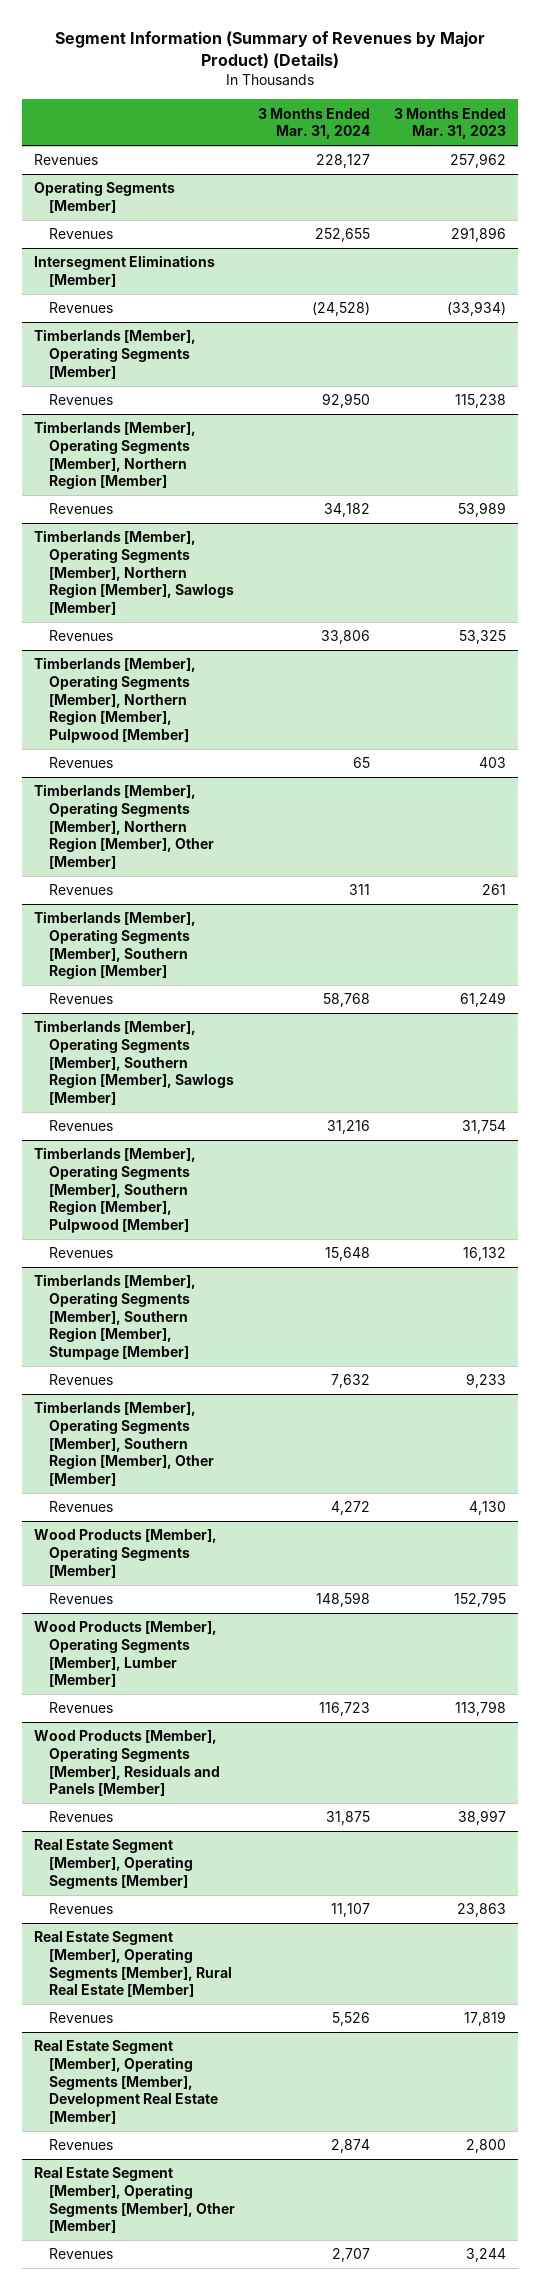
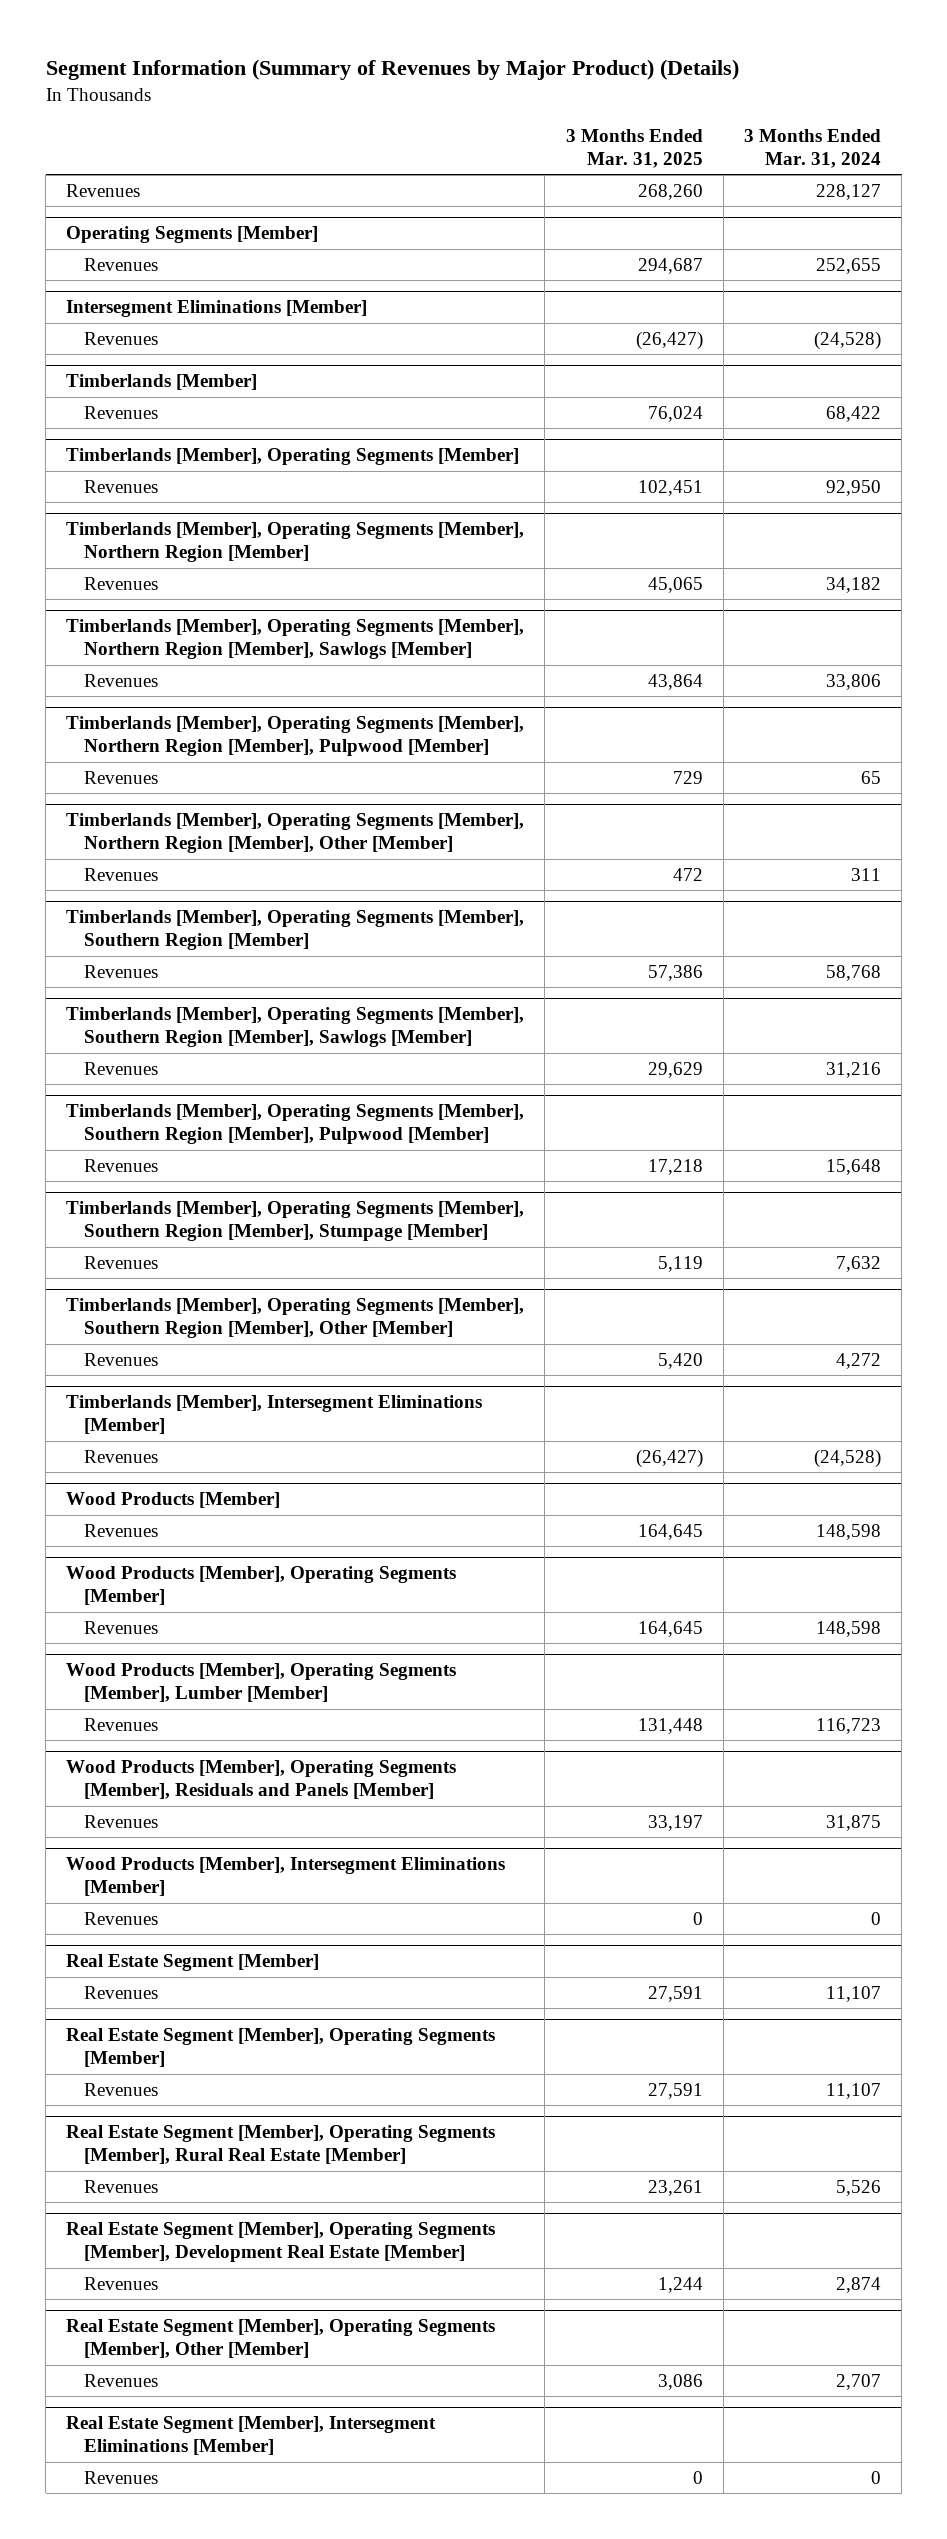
- | 3 Months Ended Mar. 31, 2024 | 3 Months Ended Mar. 31, 2023
+ | 3 Months Ended Mar. 31, 2025 | 3 Months Ended Mar. 31, 2024
+ Timberlands [Member]
+ Revenues | 76,024 | 68,422
+ Timberlands [Member], Intersegment Eliminations [Member]
+ Revenues | (26,427) | (24,528)
+ Wood Products [Member]
+ Revenues | 164,645 | 148,598
+ Wood Products [Member], Intersegment Eliminations [Member]
+ Revenues | 0 | 0
+ Real Estate Segment [Member]
+ Revenues | 27,591 | 11,107
+ Real Estate Segment [Member], Intersegment Eliminations [Member]
+ Revenues | 0 | 0

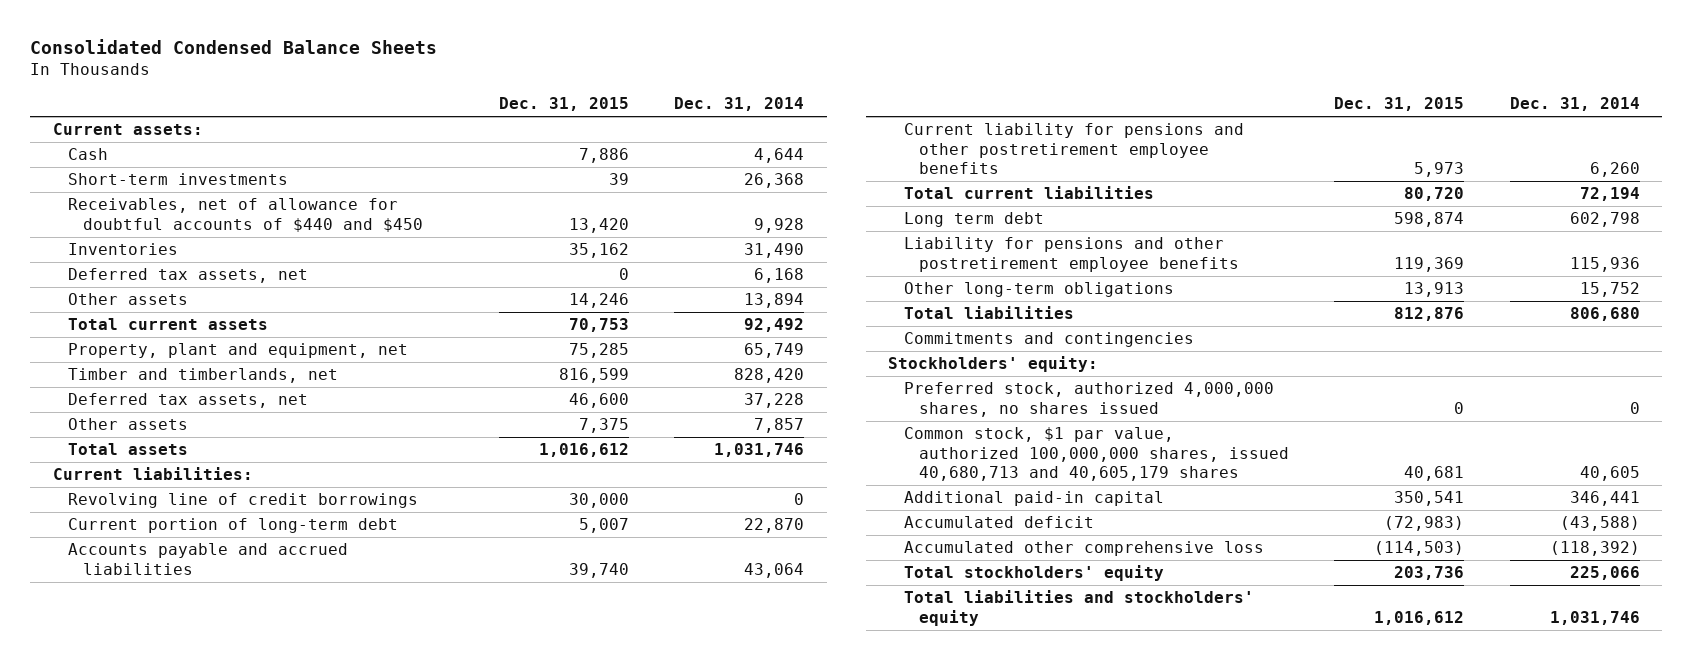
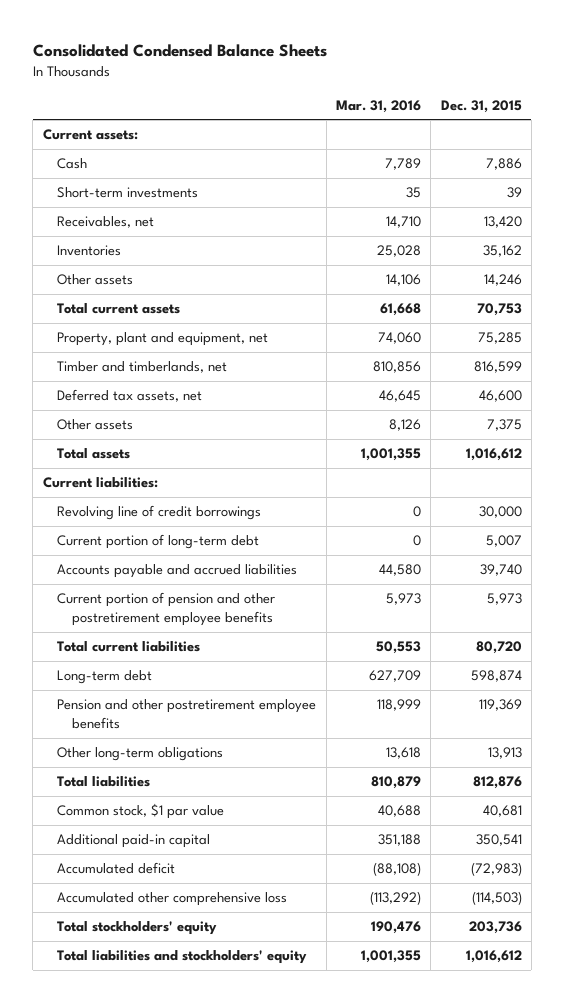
- | Dec. 31, 2015 | Dec. 31, 2014
+ | Mar. 31, 2016 | Dec. 31, 2015
- Receivables, net of allowance for doubtful accounts of $440 and $450 | 13,420 | 9,928
+ Receivables, net | 14,710 | 13,420
- Deferred tax assets, net | 0 | 6,168
- Current liability for pensions and other postretirement employee benefits | 5,973 | 6,260
+ Current portion of pension and other postretirement employee benefits | 5,973 | 5,973
- Long term debt | 598,874 | 602,798
- Liability for pensions and other postretirement employee benefits | 119,369 | 115,936
+ Long-term debt | 627,709 | 598,874
+ Pension and other postretirement employee benefits | 118,999 | 119,369
- Commitments and contingencies
- Stockholders' equity:
- Preferred stock, authorized 4,000,000 shares, no shares issued | 0 | 0
- Common stock, $1 par value, authorized 100,000,000 shares, issued 40,680,713 and 40,605,179 shares | 40,681 | 40,605
+ Common stock, $1 par value | 40,688 | 40,681

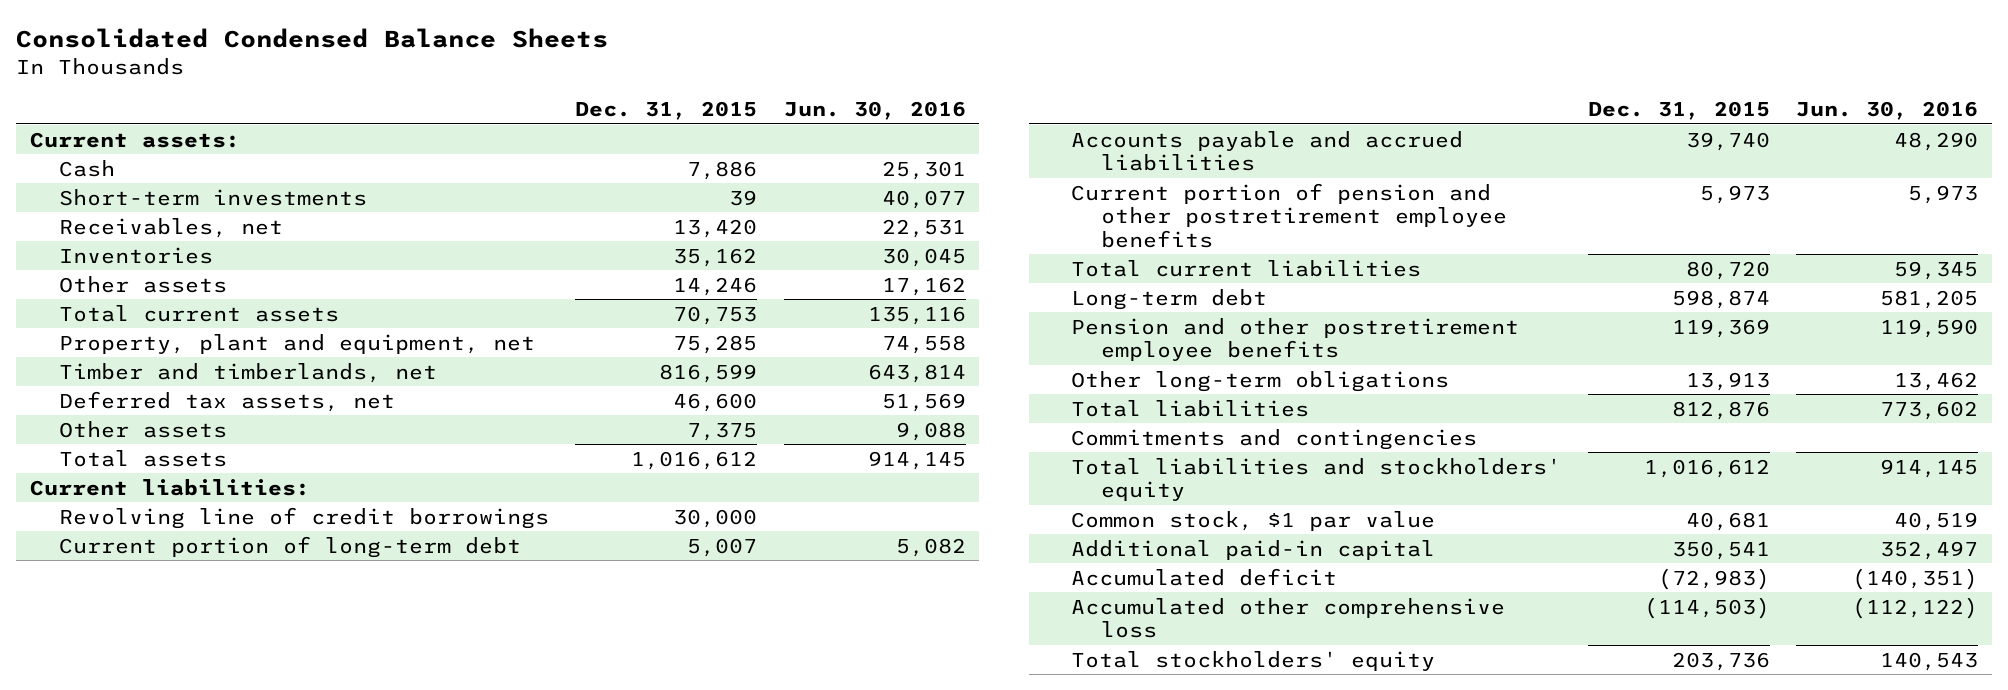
- | Mar. 31, 2016 | Dec. 31, 2015
+ | Dec. 31, 2015 | Jun. 30, 2016
+ Commitments and contingencies
moved up: Total liabilities and stockholders' equity | 1,016,612 | 914,145

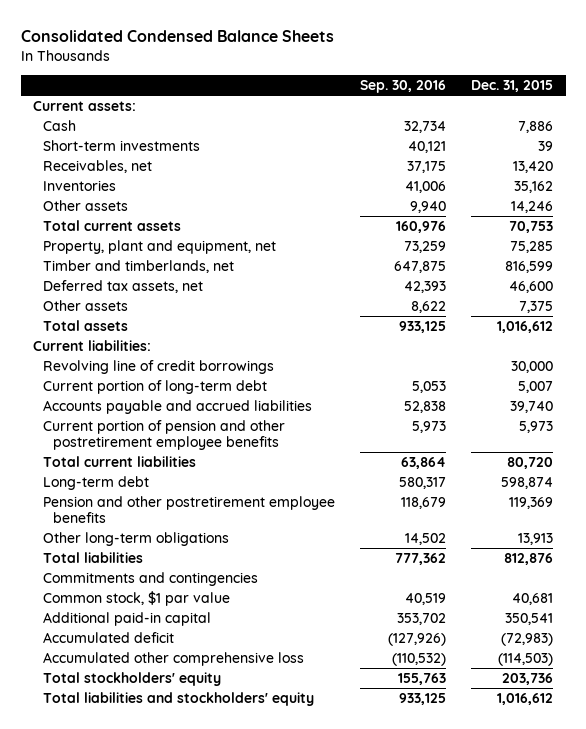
- | Dec. 31, 2015 | Jun. 30, 2016
+ | Sep. 30, 2016 | Dec. 31, 2015
moved down: Total liabilities and stockholders' equity | 933,125 | 1,016,612

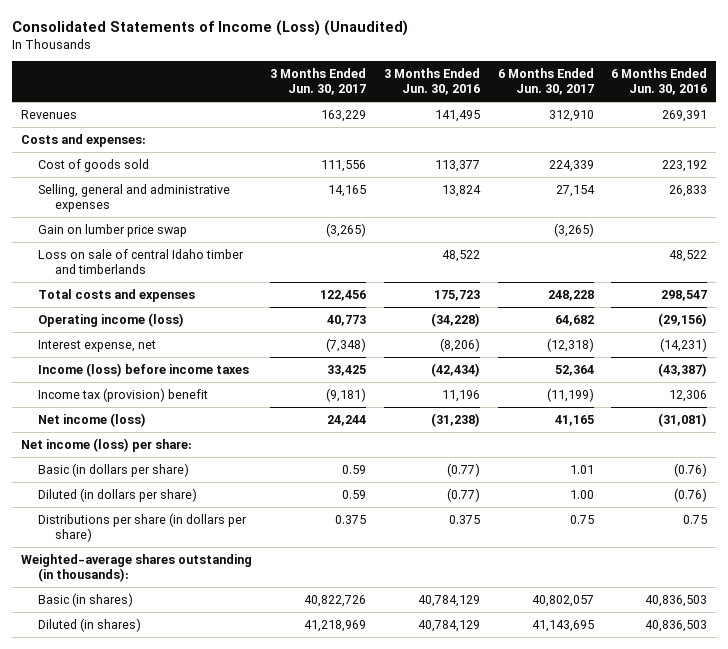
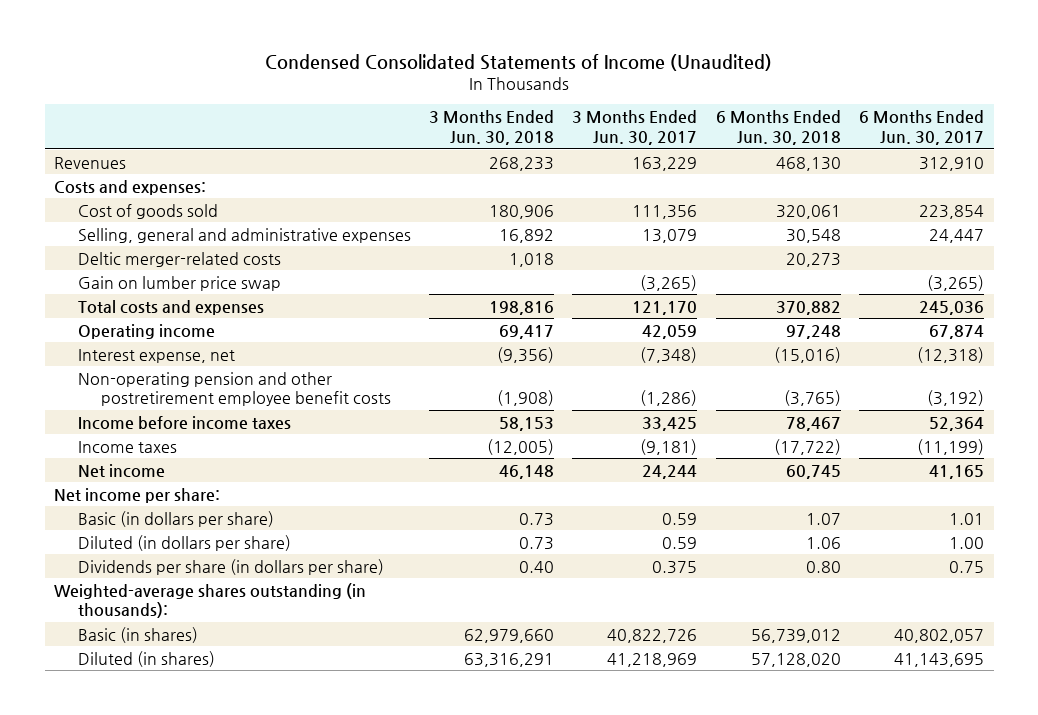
- Consolidated Statements of Income (Loss) (Unaudited)
+ Condensed Consolidated Statements of Income (Unaudited)
- | 3 Months Ended Jun. 30, 2017 | 3 Months Ended Jun. 30, 2016 | 6 Months Ended Jun. 30, 2017 | 6 Months Ended Jun. 30, 2016
+ | 3 Months Ended Jun. 30, 2018 | 3 Months Ended Jun. 30, 2017 | 6 Months Ended Jun. 30, 2018 | 6 Months Ended Jun. 30, 2017
- Cost of goods sold | 111,556 | 113,377 | 224,339 | 223,192
- Selling, general and administrative expenses | 14,165 | 13,824 | 27,154 | 26,833
+ Cost of goods sold | 180,906 | 111,356 | 320,061 | 223,854
+ Selling, general and administrative expenses | 16,892 | 13,079 | 30,548 | 24,447
+ Deltic merger-related costs | 1,018 | | 20,273 |
- Loss on sale of central Idaho timber and timberlands | | 48,522 | | 48,522
- Total costs and expenses | 122,456 | 175,723 | 248,228 | 298,547
- Operating income (loss) | 40,773 | (34,228) | 64,682 | (29,156)
+ Total costs and expenses | 198,816 | 121,170 | 370,882 | 245,036
+ Operating income | 69,417 | 42,059 | 97,248 | 67,874
- Income (loss) before income taxes | 33,425 | (42,434) | 52,364 | (43,387)
- Income tax (provision) benefit | (9,181) | 11,196 | (11,199) | 12,306
- Net income (loss) | 24,244 | (31,238) | 41,165 | (31,081)
- Net income (loss) per share:
+ Non-operating pension and other postretirement employee benefit costs | (1,908) | (1,286) | (3,765) | (3,192)
+ Income before income taxes | 58,153 | 33,425 | 78,467 | 52,364
+ Income taxes | (12,005) | (9,181) | (17,722) | (11,199)
+ Net income | 46,148 | 24,244 | 60,745 | 41,165
+ Net income per share:
- Distributions per share (in dollars per share) | 0.375 | 0.375 | 0.75 | 0.75
+ Dividends per share (in dollars per share) | 0.40 | 0.375 | 0.80 | 0.75

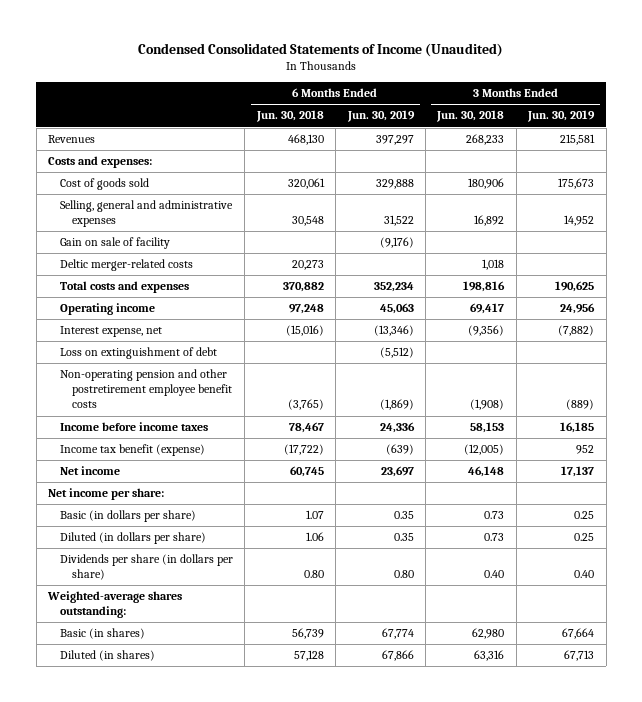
- | 3 Months Ended Jun. 30, 2018 | 3 Months Ended Jun. 30, 2017 | 6 Months Ended Jun. 30, 2018 | 6 Months Ended Jun. 30, 2017
+ | 6 Months Ended Jun. 30, 2018 | 6 Months Ended Jun. 30, 2019 | 3 Months Ended Jun. 30, 2018 | 3 Months Ended Jun. 30, 2019
+ Gain on sale of facility | | (9,176) | |
- Gain on lumber price swap | | (3,265) | | (3,265)
+ Loss on extinguishment of debt | | (5,512) | |
- Income taxes | (12,005) | (9,181) | (17,722) | (11,199)
+ Income tax benefit (expense) | (17,722) | (639) | (12,005) | 952
- Weighted-average shares outstanding (in thousands):
- Basic (in shares) | 62,979,660 | 40,822,726 | 56,739,012 | 40,802,057
- Diluted (in shares) | 63,316,291 | 41,218,969 | 57,128,020 | 41,143,695
+ Weighted-average shares outstanding:
+ Basic (in shares) | 56,739 | 67,774 | 62,980 | 67,664
+ Diluted (in shares) | 57,128 | 67,866 | 63,316 | 67,713

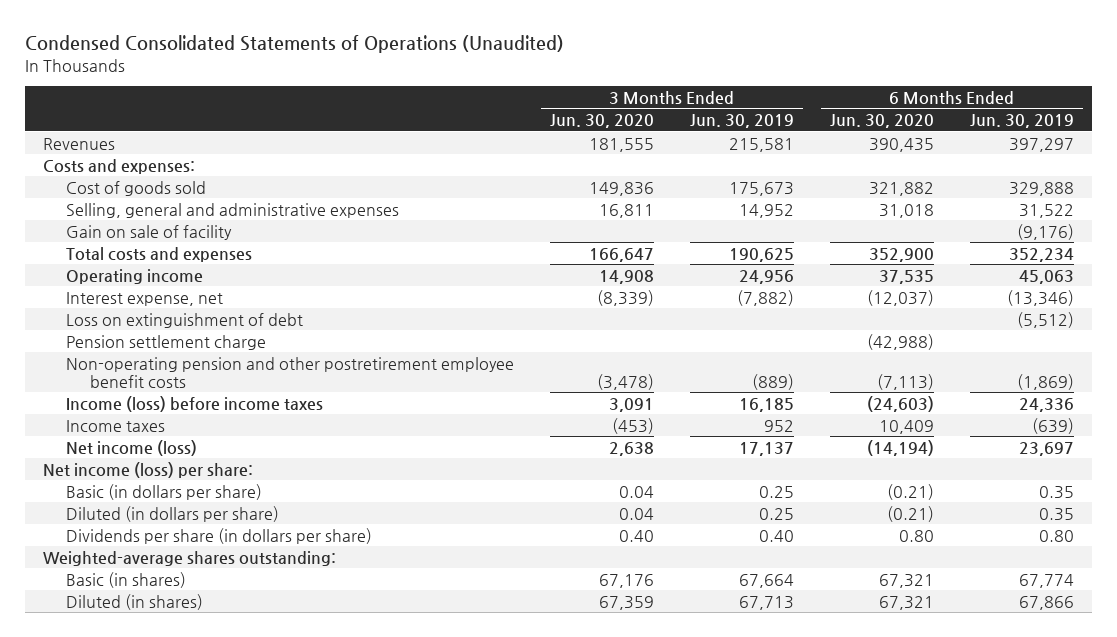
- Condensed Consolidated Statements of Income (Unaudited)
+ Condensed Consolidated Statements of Operations (Unaudited)
- | 6 Months Ended Jun. 30, 2018 | 6 Months Ended Jun. 30, 2019 | 3 Months Ended Jun. 30, 2018 | 3 Months Ended Jun. 30, 2019
+ | 3 Months Ended Jun. 30, 2020 | 3 Months Ended Jun. 30, 2019 | 6 Months Ended Jun. 30, 2020 | 6 Months Ended Jun. 30, 2019
- Deltic merger-related costs | 20,273 | | 1,018 |
+ Pension settlement charge | | | (42,988) |
- Income before income taxes | 78,467 | 24,336 | 58,153 | 16,185
- Income tax benefit (expense) | (17,722) | (639) | (12,005) | 952
- Net income | 60,745 | 23,697 | 46,148 | 17,137
- Net income per share:
+ Income (loss) before income taxes | 3,091 | 16,185 | (24,603) | 24,336
+ Income taxes | (453) | 952 | 10,409 | (639)
+ Net income (loss) | 2,638 | 17,137 | (14,194) | 23,697
+ Net income (loss) per share:

